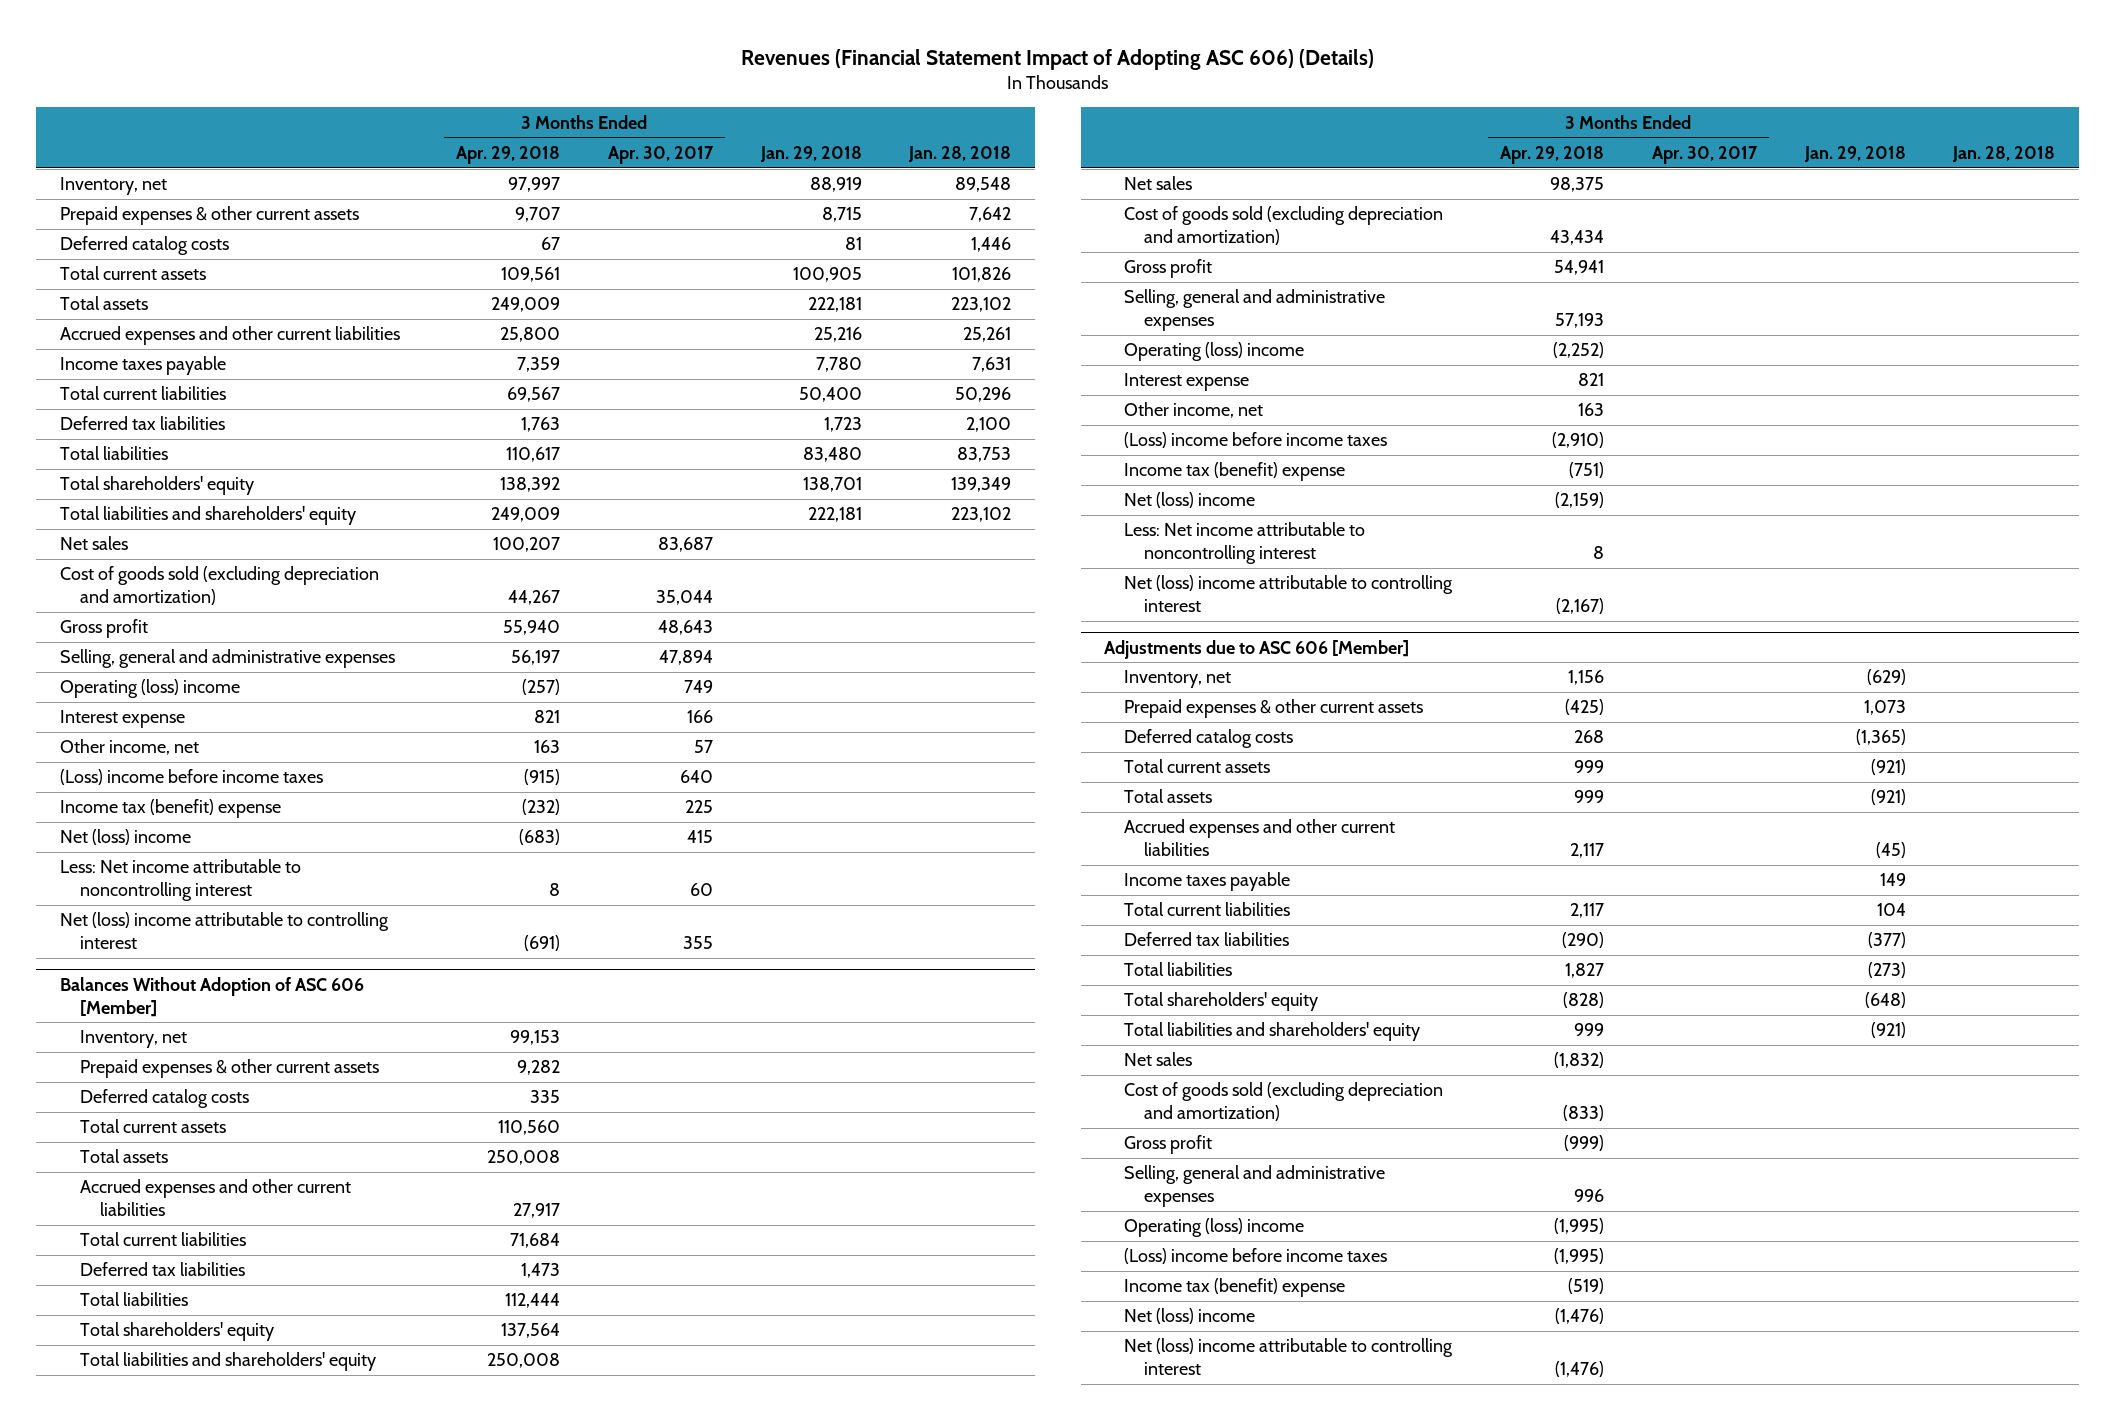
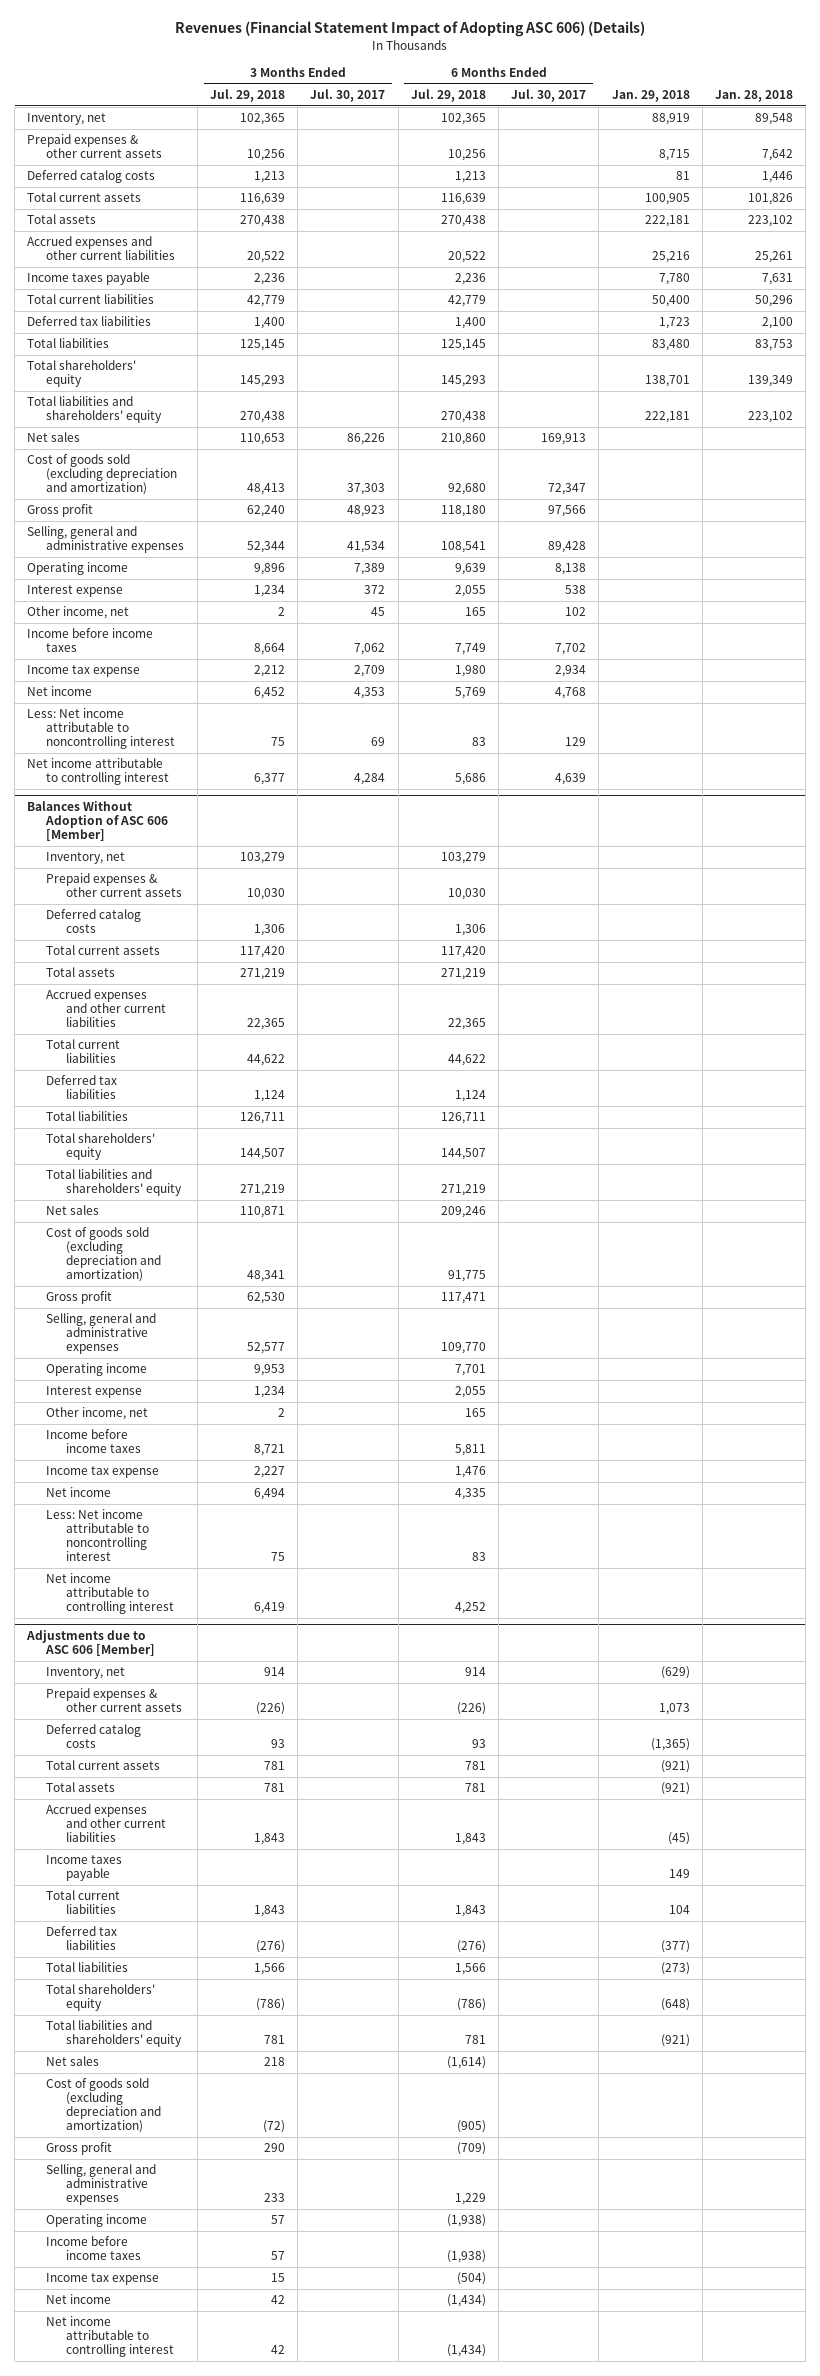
- | 3 Months Ended Apr. 29, 2018 | 3 Months Ended Apr. 30, 2017 | Jan. 29, 2018 | Jan. 28, 2018
+ | 3 Months Ended Jul. 29, 2018 | 3 Months Ended Jul. 30, 2017 | 6 Months Ended Jul. 29, 2018 | 6 Months Ended Jul. 30, 2017 | Jan. 29, 2018 | Jan. 28, 2018
- Operating (loss) income | (257) | 749 | |
+ Operating income | 9,896 | 7,389 | 9,639 | 8,138 | |
- (Loss) income before income taxes | (915) | 640 | |
- Income tax (benefit) expense | (232) | 225 | |
- Net (loss) income | (683) | 415 | |
+ Income before income taxes | 8,664 | 7,062 | 7,749 | 7,702 | |
+ Income tax expense | 2,212 | 2,709 | 1,980 | 2,934 | |
+ Net income | 6,452 | 4,353 | 5,769 | 4,768 | |
- Net (loss) income attributable to controlling interest | (691) | 355 | |
+ Net income attributable to controlling interest | 6,377 | 4,284 | 5,686 | 4,639 | |
@ Balances Without Adoption of ASC 606 [Member]
- Operating (loss) income | (2,252) | | |
+ Operating income | 9,953 | | 7,701 | | |
- (Loss) income before income taxes | (2,910) | | |
- Income tax (benefit) expense | (751) | | |
- Net (loss) income | (2,159) | | |
+ Income before income taxes | 8,721 | | 5,811 | | |
+ Income tax expense | 2,227 | | 1,476 | | |
+ Net income | 6,494 | | 4,335 | | |
- Net (loss) income attributable to controlling interest | (2,167) | | |
+ Net income attributable to controlling interest | 6,419 | | 4,252 | | |
@ Adjustments due to ASC 606 [Member]
- Operating (loss) income | (1,995) | | |
- (Loss) income before income taxes | (1,995) | | |
- Income tax (benefit) expense | (519) | | |
- Net (loss) income | (1,476) | | |
- Net (loss) income attributable to controlling interest | (1,476) | | |
+ Operating income | 57 | | (1,938) | | |
+ Income before income taxes | 57 | | (1,938) | | |
+ Income tax expense | 15 | | (504) | | |
+ Net income | 42 | | (1,434) | | |
+ Net income attributable to controlling interest | 42 | | (1,434) | | |

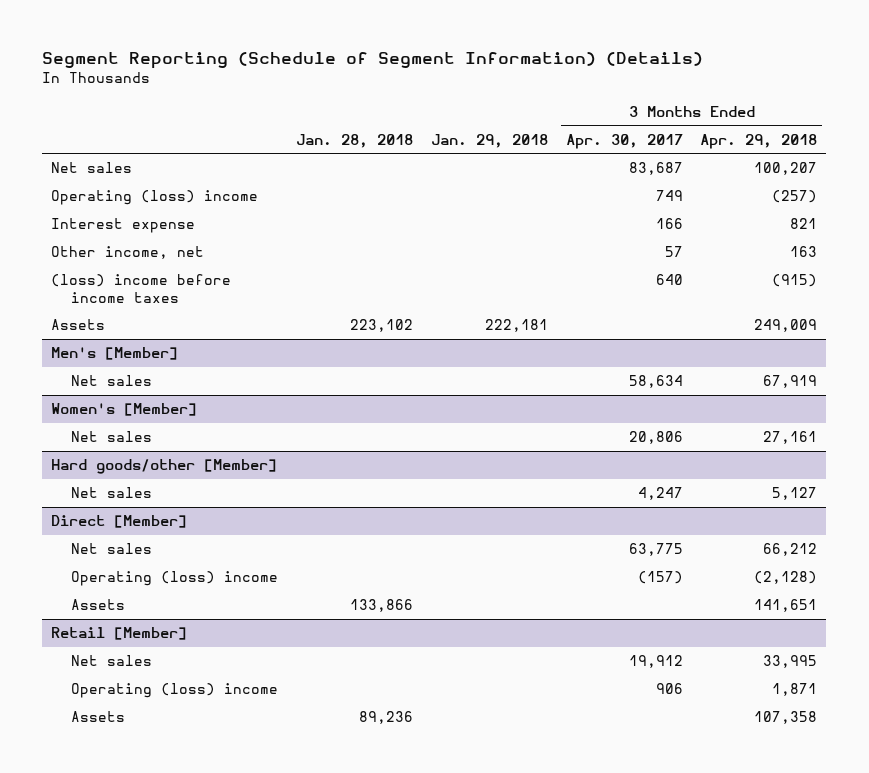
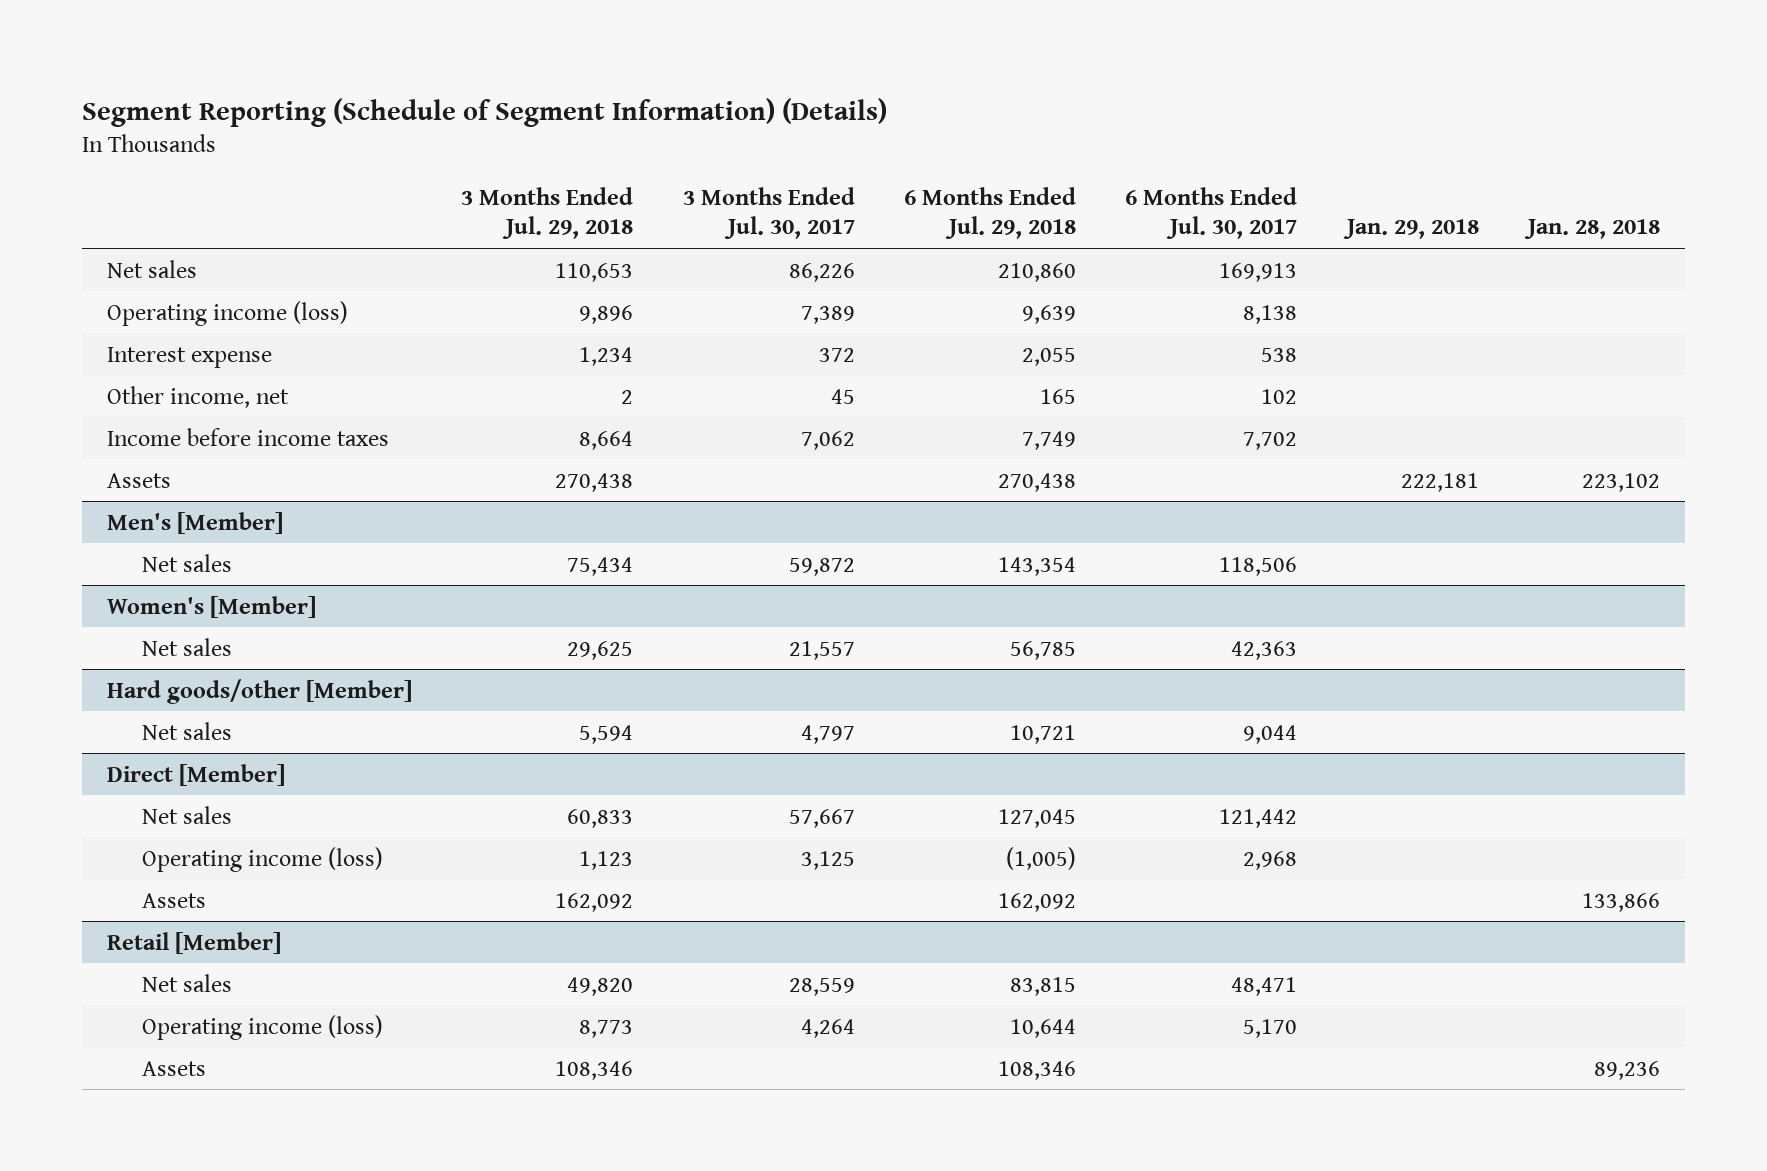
- | Jan. 28, 2018 | Jan. 29, 2018 | 3 Months Ended Apr. 30, 2017 | 3 Months Ended Apr. 29, 2018
+ | 3 Months Ended Jul. 29, 2018 | 3 Months Ended Jul. 30, 2017 | 6 Months Ended Jul. 29, 2018 | 6 Months Ended Jul. 30, 2017 | Jan. 29, 2018 | Jan. 28, 2018
- Operating (loss) income | | | 749 | (257)
+ Operating income (loss) | 9,896 | 7,389 | 9,639 | 8,138 | |
- (loss) income before income taxes | | | 640 | (915)
+ Income before income taxes | 8,664 | 7,062 | 7,749 | 7,702 | |
@ Direct [Member]
- Operating (loss) income | | | (157) | (2,128)
+ Operating income (loss) | 1,123 | 3,125 | (1,005) | 2,968 | |
@ Retail [Member]
- Operating (loss) income | | | 906 | 1,871
+ Operating income (loss) | 8,773 | 4,264 | 10,644 | 5,170 | |

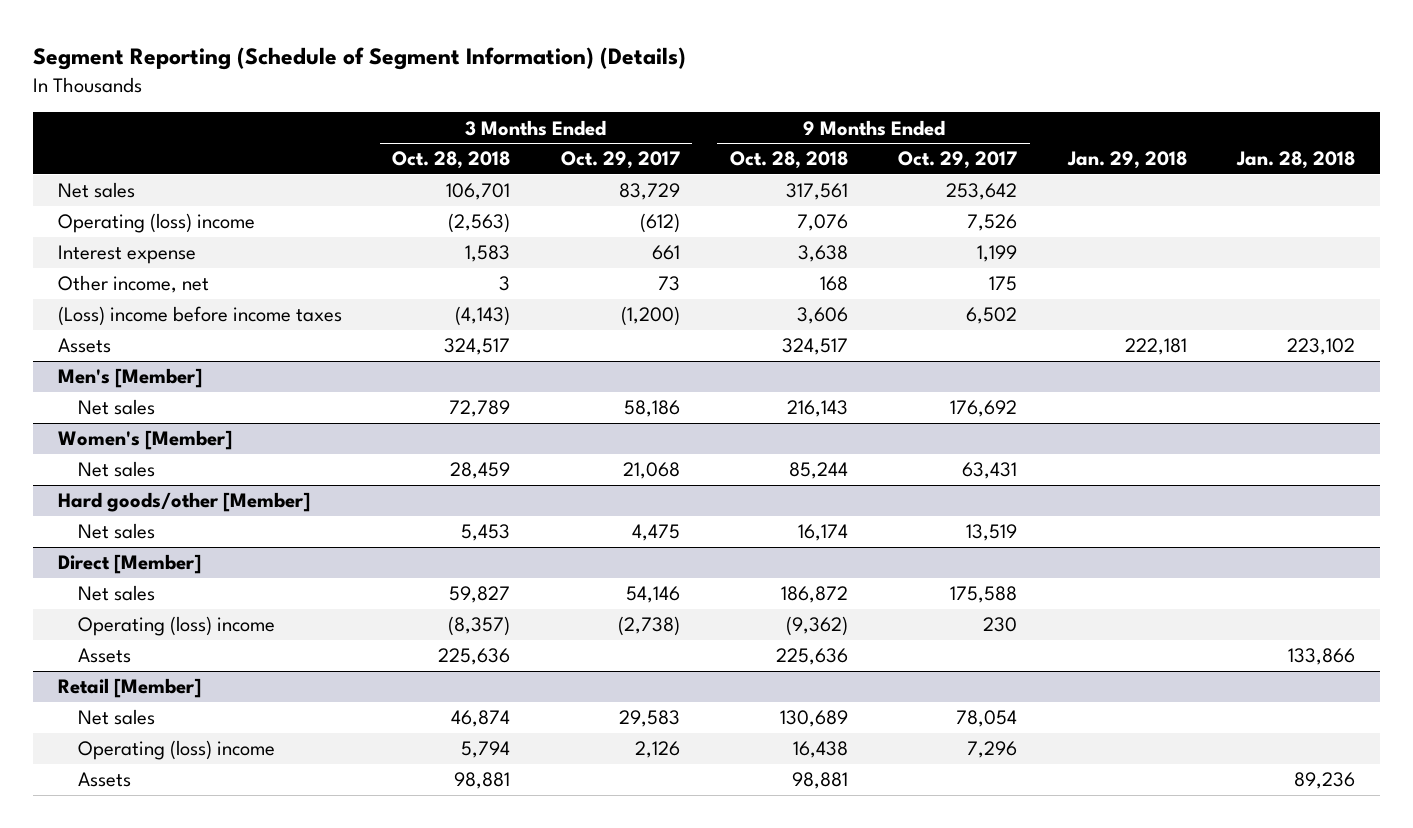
- | 3 Months Ended Jul. 29, 2018 | 3 Months Ended Jul. 30, 2017 | 6 Months Ended Jul. 29, 2018 | 6 Months Ended Jul. 30, 2017 | Jan. 29, 2018 | Jan. 28, 2018
+ | 3 Months Ended Oct. 28, 2018 | 3 Months Ended Oct. 29, 2017 | 9 Months Ended Oct. 28, 2018 | 9 Months Ended Oct. 29, 2017 | Jan. 29, 2018 | Jan. 28, 2018
- Operating income (loss) | 9,896 | 7,389 | 9,639 | 8,138 | |
+ Operating (loss) income | (2,563) | (612) | 7,076 | 7,526 | |
- Income before income taxes | 8,664 | 7,062 | 7,749 | 7,702 | |
+ (Loss) income before income taxes | (4,143) | (1,200) | 3,606 | 6,502 | |
@ Direct [Member]
- Operating income (loss) | 1,123 | 3,125 | (1,005) | 2,968 | |
+ Operating (loss) income | (8,357) | (2,738) | (9,362) | 230 | |
@ Retail [Member]
- Operating income (loss) | 8,773 | 4,264 | 10,644 | 5,170 | |
+ Operating (loss) income | 5,794 | 2,126 | 16,438 | 7,296 | |

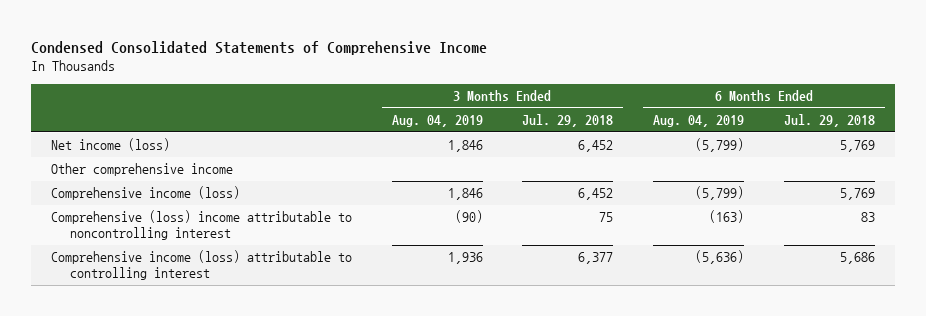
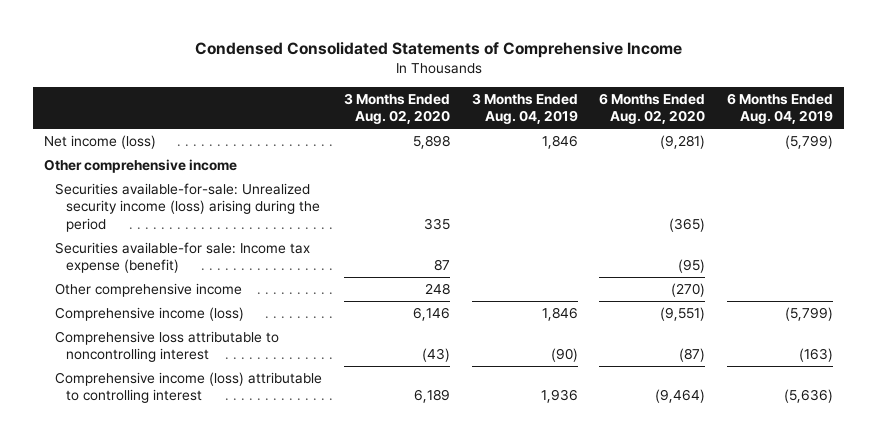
- | 3 Months Ended Aug. 04, 2019 | 3 Months Ended Jul. 29, 2018 | 6 Months Ended Aug. 04, 2019 | 6 Months Ended Jul. 29, 2018
+ | 3 Months Ended Aug. 02, 2020 | 3 Months Ended Aug. 04, 2019 | 6 Months Ended Aug. 02, 2020 | 6 Months Ended Aug. 04, 2019
+ Securities available-for-sale: Unrealized security income (loss) arising during the period | 335 | | (365) |
+ Securities available-for sale: Income tax expense (benefit) | 87 | | (95) |
+ Other comprehensive income | 248 | | (270) |
- Comprehensive (loss) income attributable to noncontrolling interest | (90) | 75 | (163) | 83
+ Comprehensive loss attributable to noncontrolling interest | (43) | (90) | (87) | (163)

